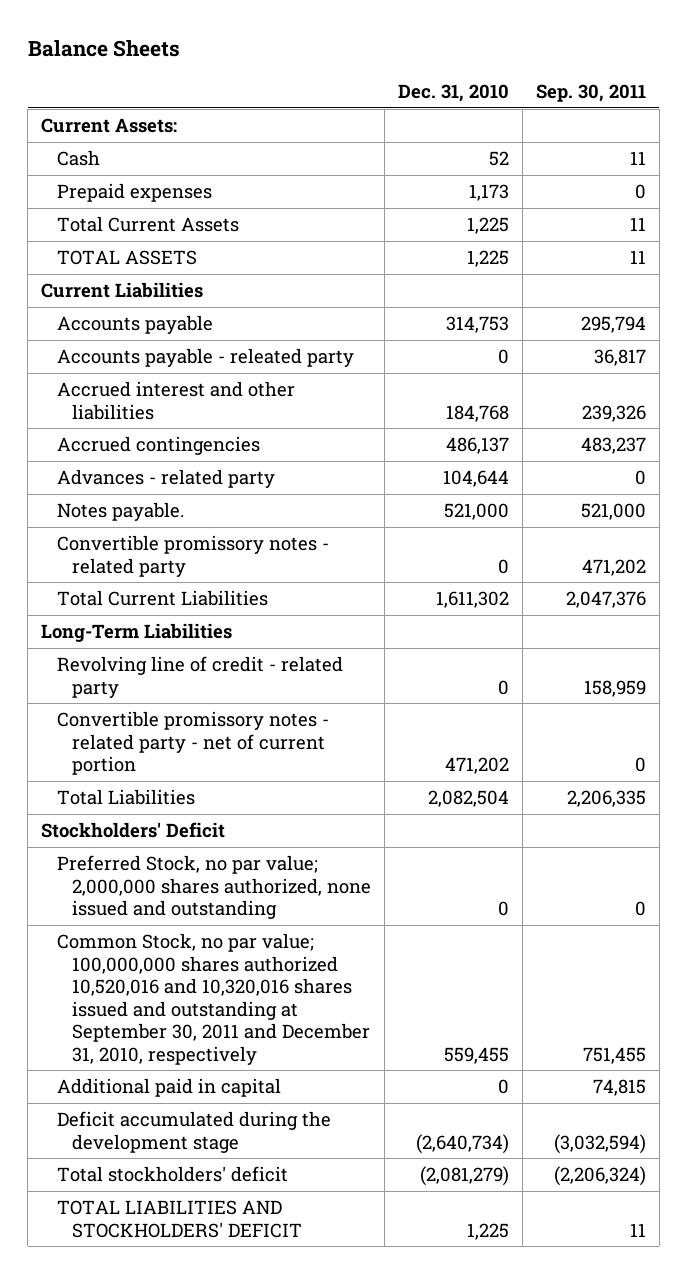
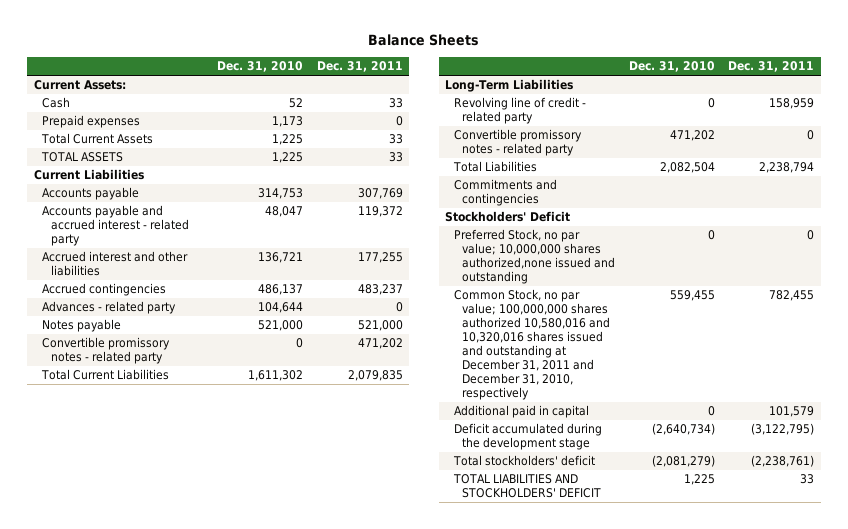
- | Dec. 31, 2010 | Sep. 30, 2011
+ | Dec. 31, 2010 | Dec. 31, 2011
- Accounts payable - releated party | 0 | 36,817
- Accrued interest and other liabilities | 184,768 | 239,326
+ Accounts payable and accrued interest - related party | 48,047 | 119,372
+ Accrued interest and other liabilities | 136,721 | 177,255
- Notes payable. | 521,000 | 521,000
+ Notes payable | 521,000 | 521,000
- Convertible promissory notes - related party - net of current portion | 471,202 | 0
+ Convertible promissory notes - related party | 471,202 | 0
+ Commitments and contingencies
- Preferred Stock, no par value; 2,000,000 shares authorized, none issued and outstanding | 0 | 0
- Common Stock, no par value; 100,000,000 shares authorized 10,520,016 and 10,320,016 shares issued and outstanding at September 30, 2011 and December 31, 2010, respectively | 559,455 | 751,455
+ Preferred Stock, no par value; 10,000,000 shares authorized,none issued and outstanding | 0 | 0
+ Common Stock, no par value; 100,000,000 shares authorized 10,580,016 and 10,320,016 shares issued and outstanding at December 31, 2011 and December 31, 2010, respectively | 559,455 | 782,455

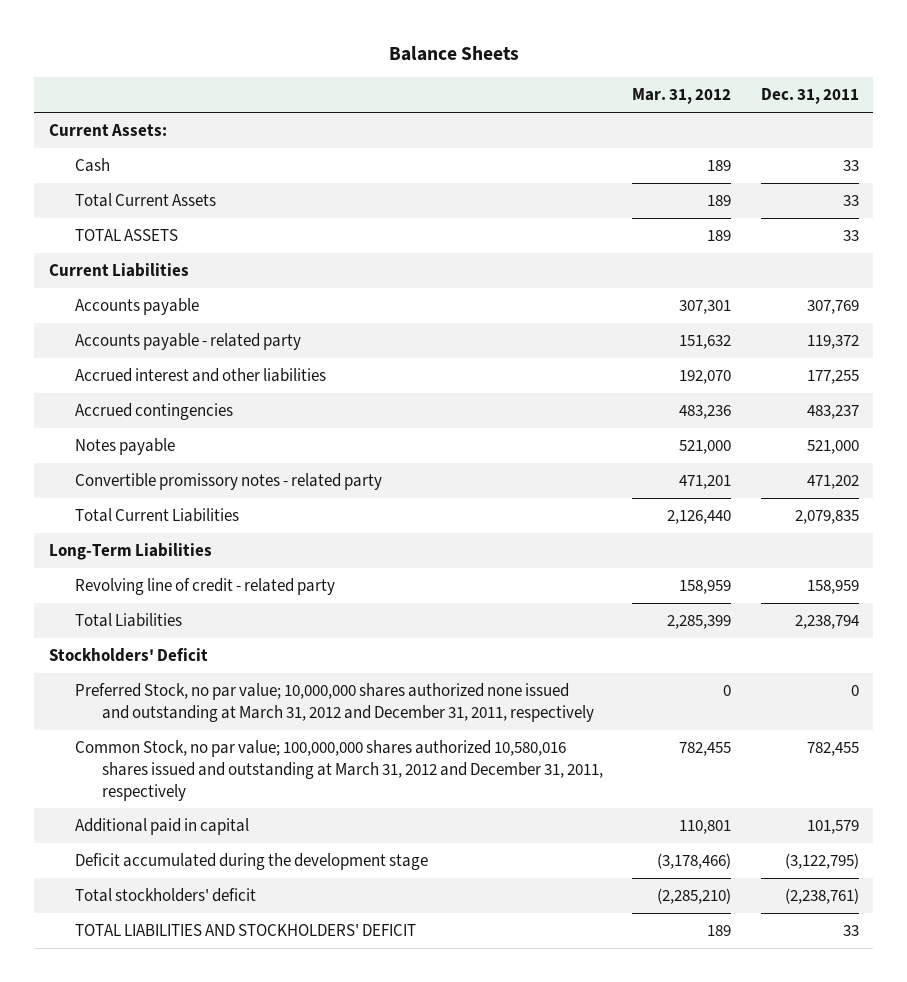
- | Dec. 31, 2010 | Dec. 31, 2011
+ | Mar. 31, 2012 | Dec. 31, 2011
- Prepaid expenses | 1,173 | 0
- Accounts payable and accrued interest - related party | 48,047 | 119,372
+ Accounts payable - related party | 151,632 | 119,372
- Advances - related party | 104,644 | 0
- Convertible promissory notes - related party | 471,202 | 0
- Commitments and contingencies
- Preferred Stock, no par value; 10,000,000 shares authorized,none issued and outstanding | 0 | 0
- Common Stock, no par value; 100,000,000 shares authorized 10,580,016 and 10,320,016 shares issued and outstanding at December 31, 2011 and December 31, 2010, respectively | 559,455 | 782,455
+ Preferred Stock, no par value; 10,000,000 shares authorized none issued and outstanding at March 31, 2012 and December 31, 2011, respectively | 0 | 0
+ Common Stock, no par value; 100,000,000 shares authorized 10,580,016 shares issued and outstanding at March 31, 2012 and December 31, 2011, respectively | 782,455 | 782,455

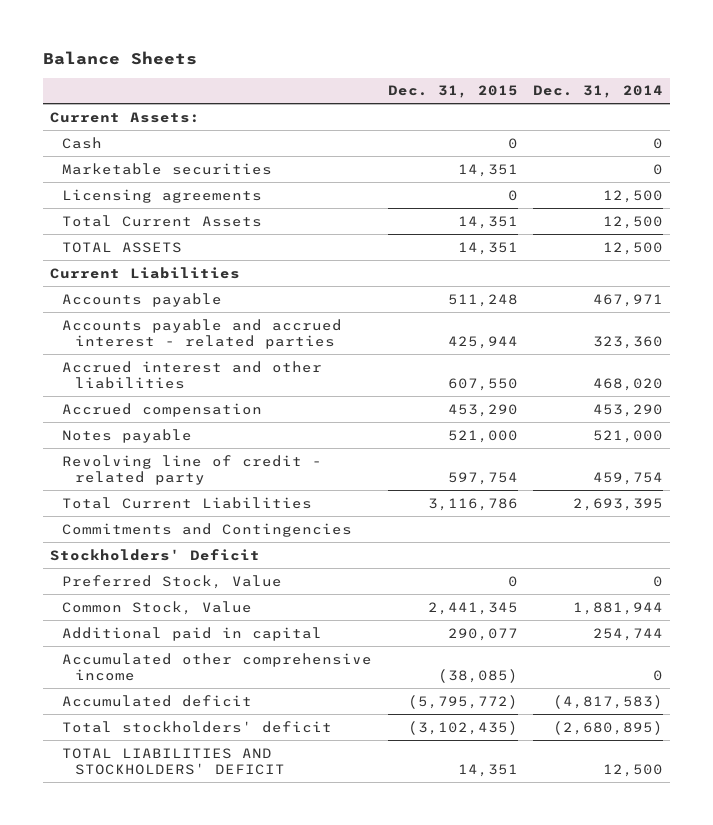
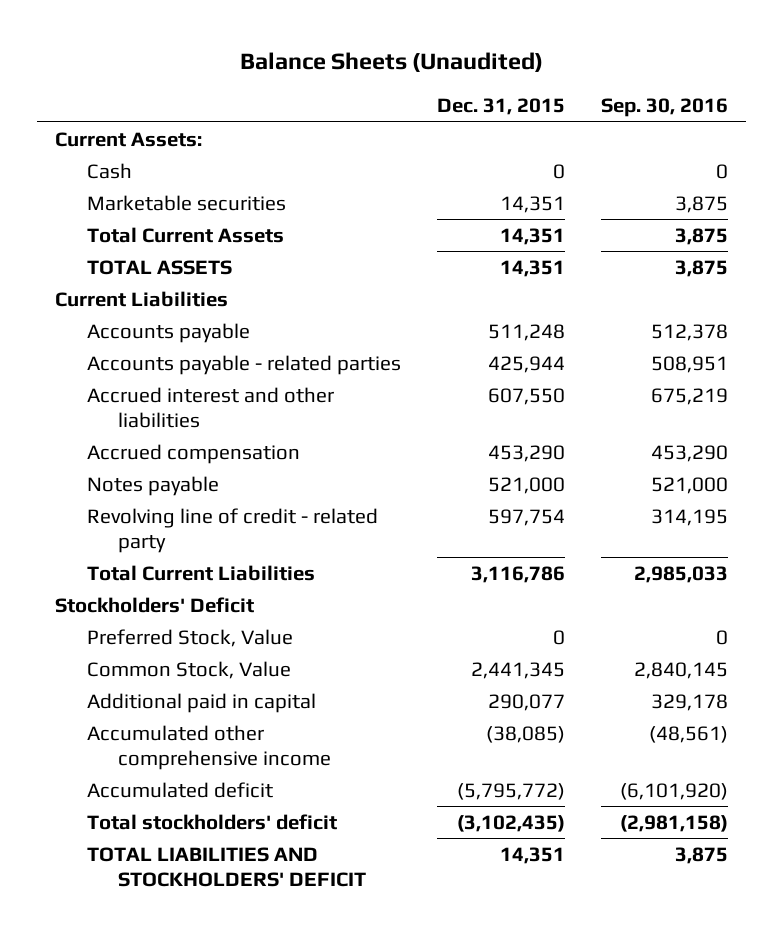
- Balance Sheets
+ Balance Sheets (Unaudited)
- | Dec. 31, 2015 | Dec. 31, 2014
+ | Dec. 31, 2015 | Sep. 30, 2016
- Licensing agreements | 0 | 12,500
- Accounts payable and accrued interest - related parties | 425,944 | 323,360
+ Accounts payable - related parties | 425,944 | 508,951
- Commitments and Contingencies

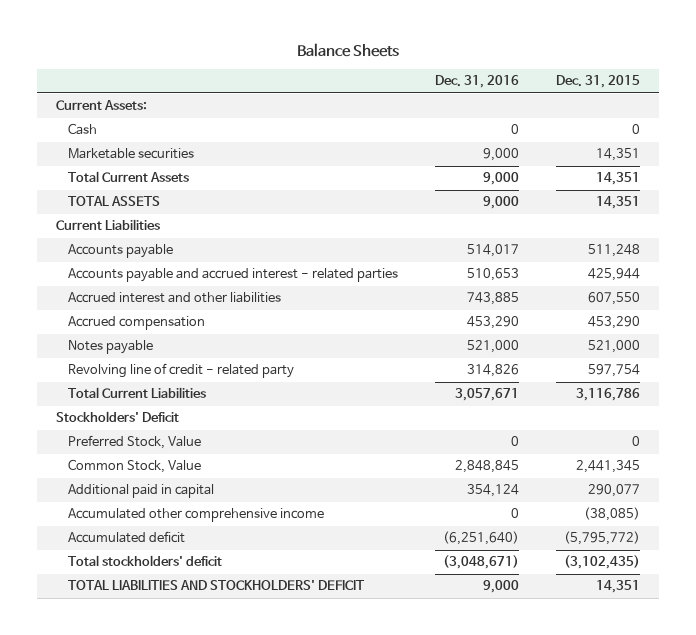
- Balance Sheets (Unaudited)
+ Balance Sheets
- | Dec. 31, 2015 | Sep. 30, 2016
+ | Dec. 31, 2016 | Dec. 31, 2015
- Accounts payable - related parties | 425,944 | 508,951
+ Accounts payable and accrued interest - related parties | 510,653 | 425,944

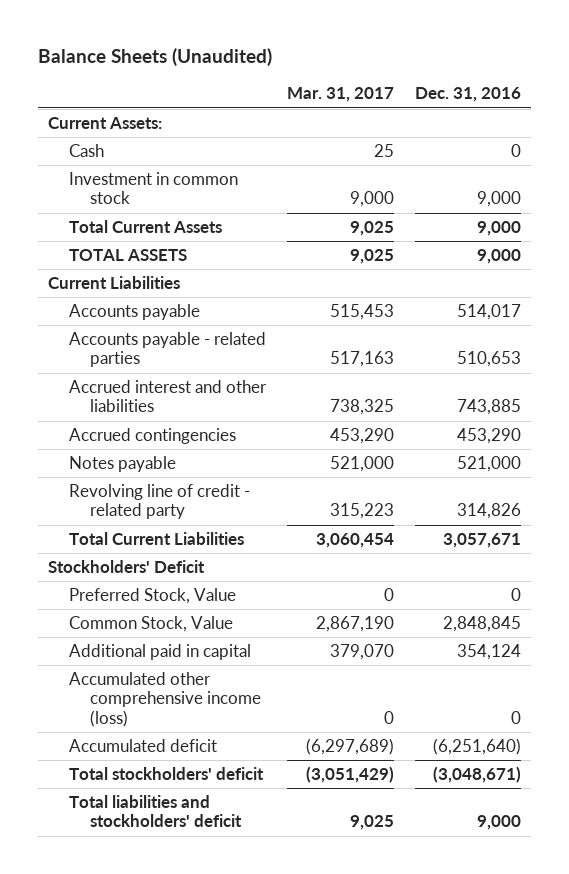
- Balance Sheets
+ Balance Sheets (Unaudited)
- | Dec. 31, 2016 | Dec. 31, 2015
+ | Mar. 31, 2017 | Dec. 31, 2016
- Marketable securities | 9,000 | 14,351
+ Investment in common stock | 9,000 | 9,000
- Accounts payable and accrued interest - related parties | 510,653 | 425,944
+ Accounts payable - related parties | 517,163 | 510,653
- Accrued compensation | 453,290 | 453,290
+ Accrued contingencies | 453,290 | 453,290
- Accumulated other comprehensive income | 0 | (38,085)
+ Accumulated other comprehensive income (loss) | 0 | 0
- TOTAL LIABILITIES AND STOCKHOLDERS' DEFICIT | 9,000 | 14,351
+ Total liabilities and stockholders' deficit | 9,025 | 9,000

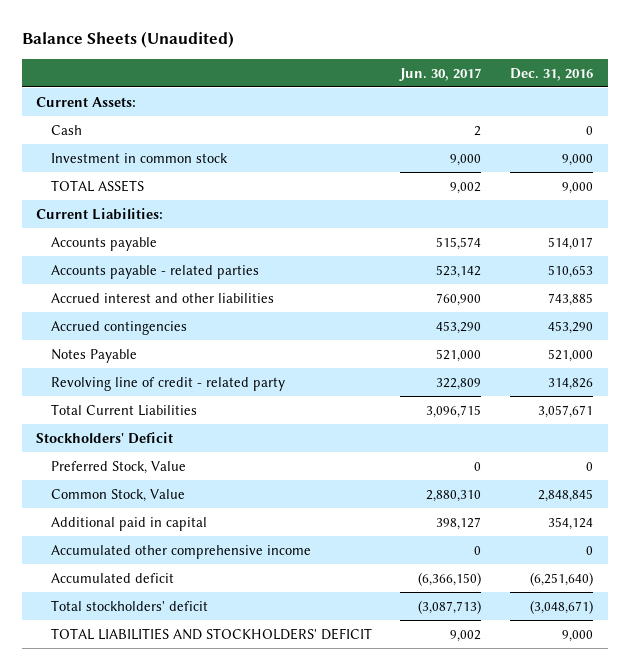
- | Mar. 31, 2017 | Dec. 31, 2016
+ | Jun. 30, 2017 | Dec. 31, 2016
- Total Current Assets | 9,025 | 9,000
- Current Liabilities
+ Current Liabilities:
- Notes payable | 521,000 | 521,000
+ Notes Payable | 521,000 | 521,000
- Accumulated other comprehensive income (loss) | 0 | 0
+ Accumulated other comprehensive income | 0 | 0
- Total liabilities and stockholders' deficit | 9,025 | 9,000
+ TOTAL LIABILITIES AND STOCKHOLDERS' DEFICIT | 9,002 | 9,000

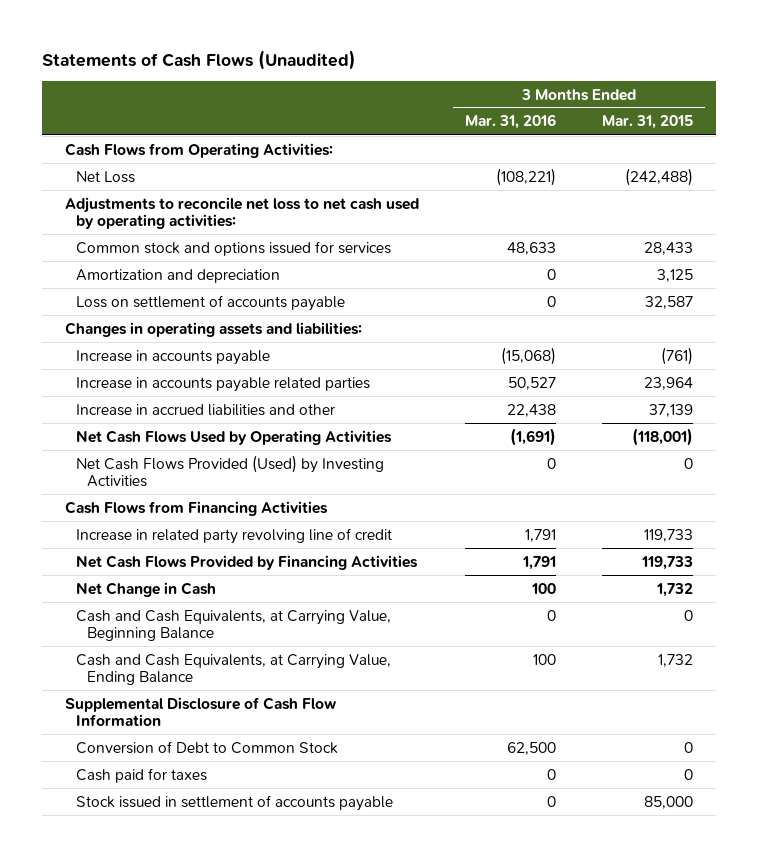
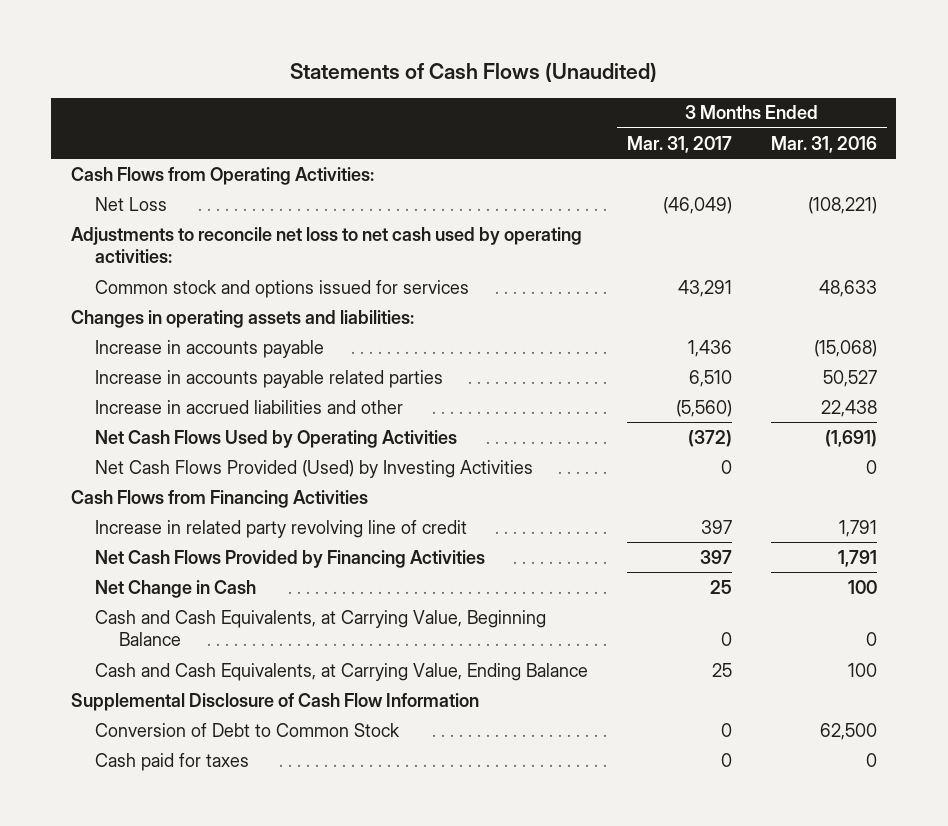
- | 3 Months Ended Mar. 31, 2016 | 3 Months Ended Mar. 31, 2015
+ | 3 Months Ended Mar. 31, 2017 | 3 Months Ended Mar. 31, 2016
- Amortization and depreciation | 0 | 3,125
- Loss on settlement of accounts payable | 0 | 32,587
- Stock issued in settlement of accounts payable | 0 | 85,000

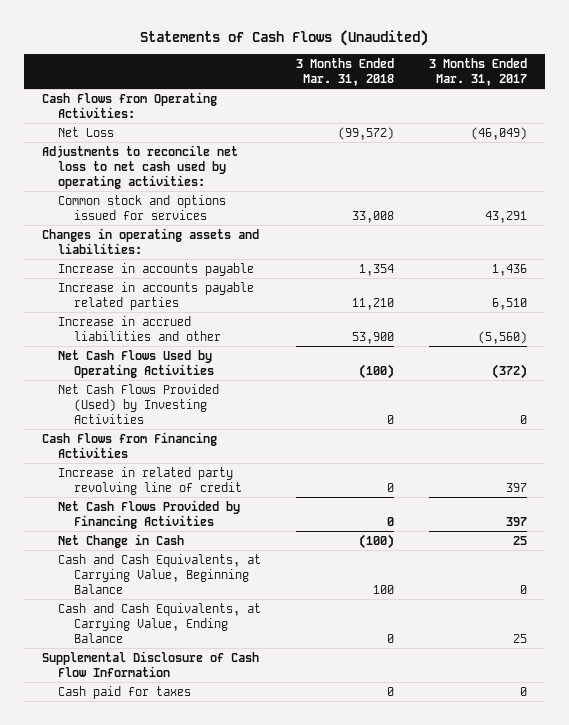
- | 3 Months Ended Mar. 31, 2017 | 3 Months Ended Mar. 31, 2016
+ | 3 Months Ended Mar. 31, 2018 | 3 Months Ended Mar. 31, 2017
- Conversion of Debt to Common Stock | 0 | 62,500

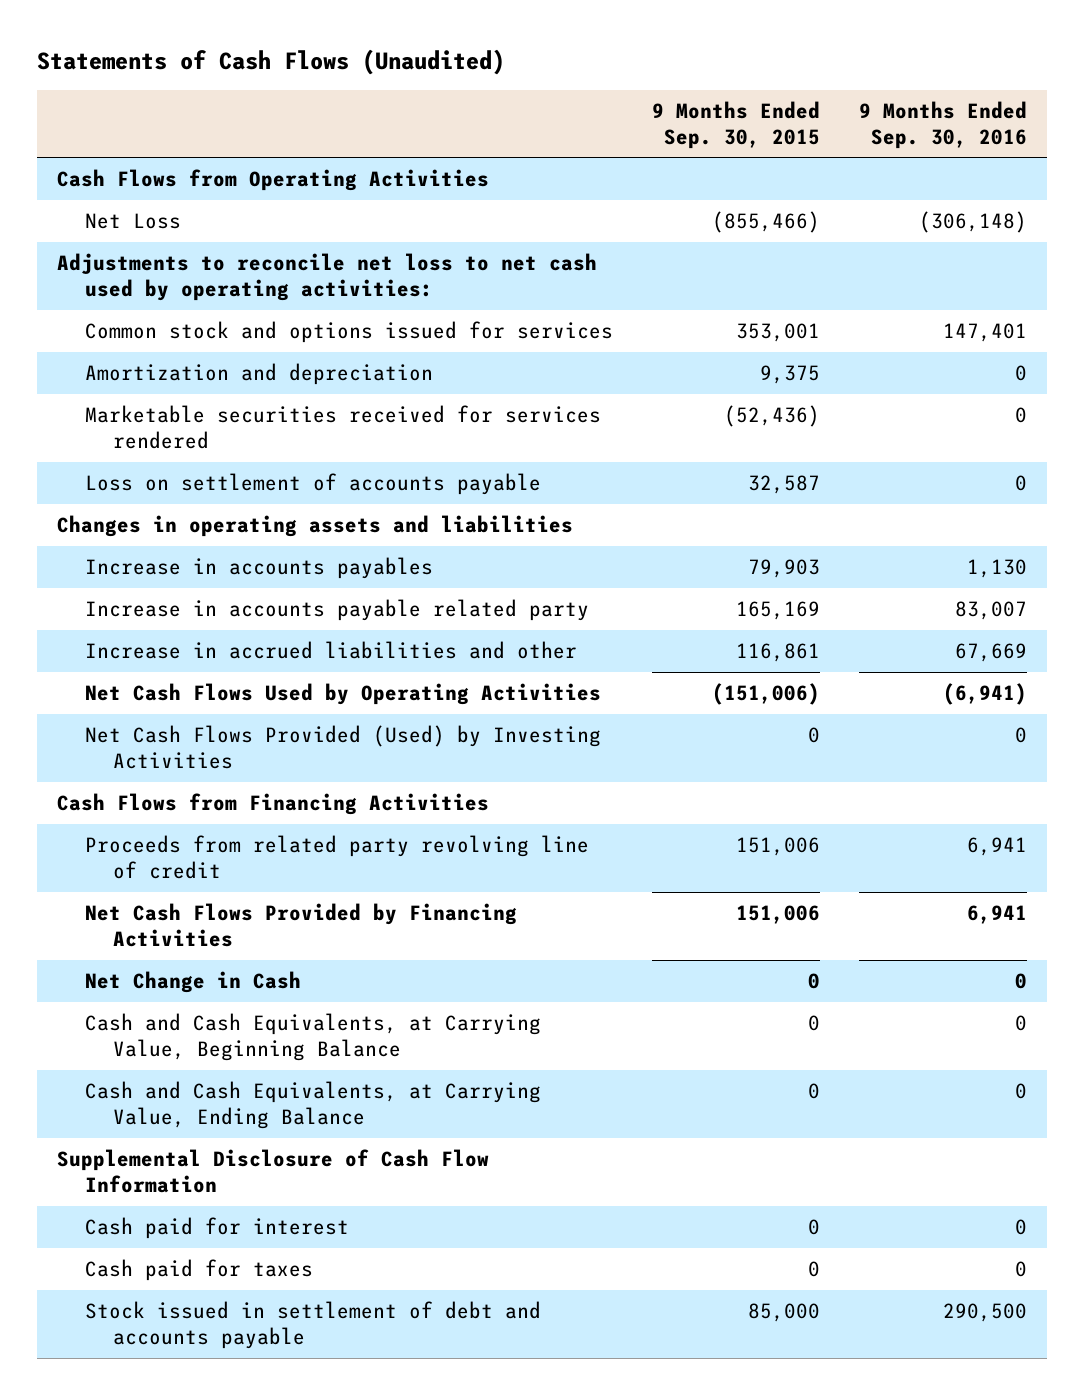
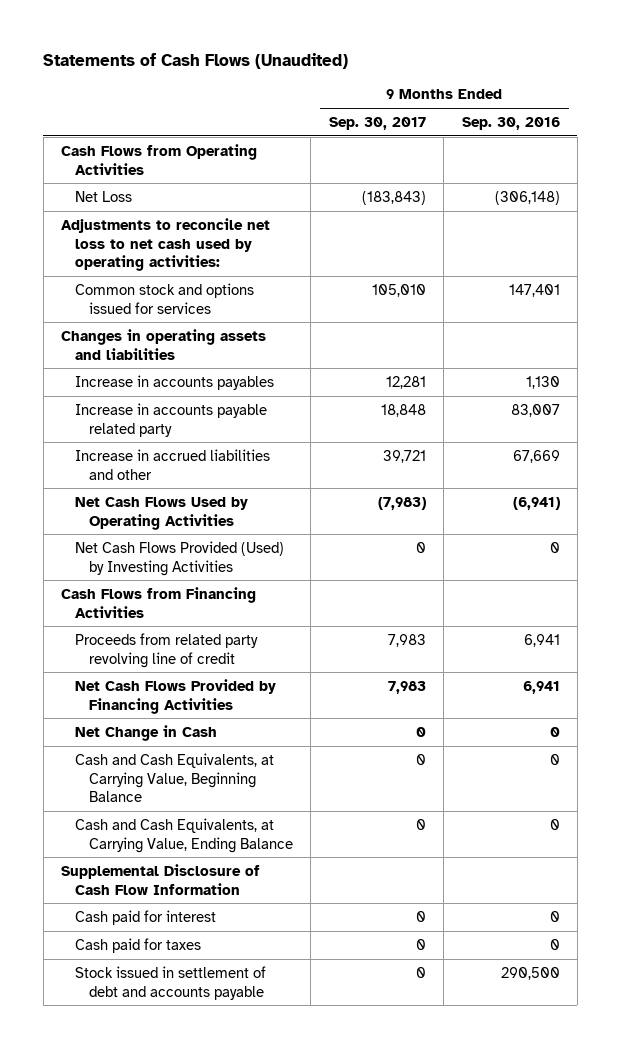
- | 9 Months Ended Sep. 30, 2015 | 9 Months Ended Sep. 30, 2016
+ | 9 Months Ended Sep. 30, 2017 | 9 Months Ended Sep. 30, 2016
- Amortization and depreciation | 9,375 | 0
- Marketable securities received for services rendered | (52,436) | 0
- Loss on settlement of accounts payable | 32,587 | 0

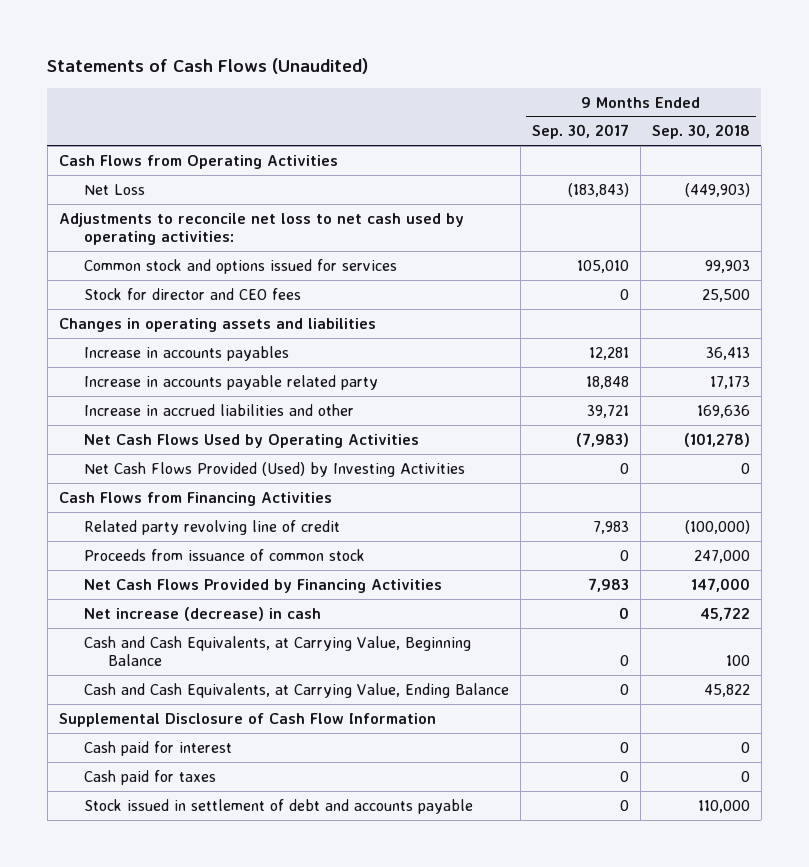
- | 9 Months Ended Sep. 30, 2017 | 9 Months Ended Sep. 30, 2016
+ | 9 Months Ended Sep. 30, 2017 | 9 Months Ended Sep. 30, 2018
+ Stock for director and CEO fees | 0 | 25,500
- Proceeds from related party revolving line of credit | 7,983 | 6,941
+ Related party revolving line of credit | 7,983 | (100,000)
+ Proceeds from issuance of common stock | 0 | 247,000
- Net Change in Cash | 0 | 0
+ Net increase (decrease) in cash | 0 | 45,722

